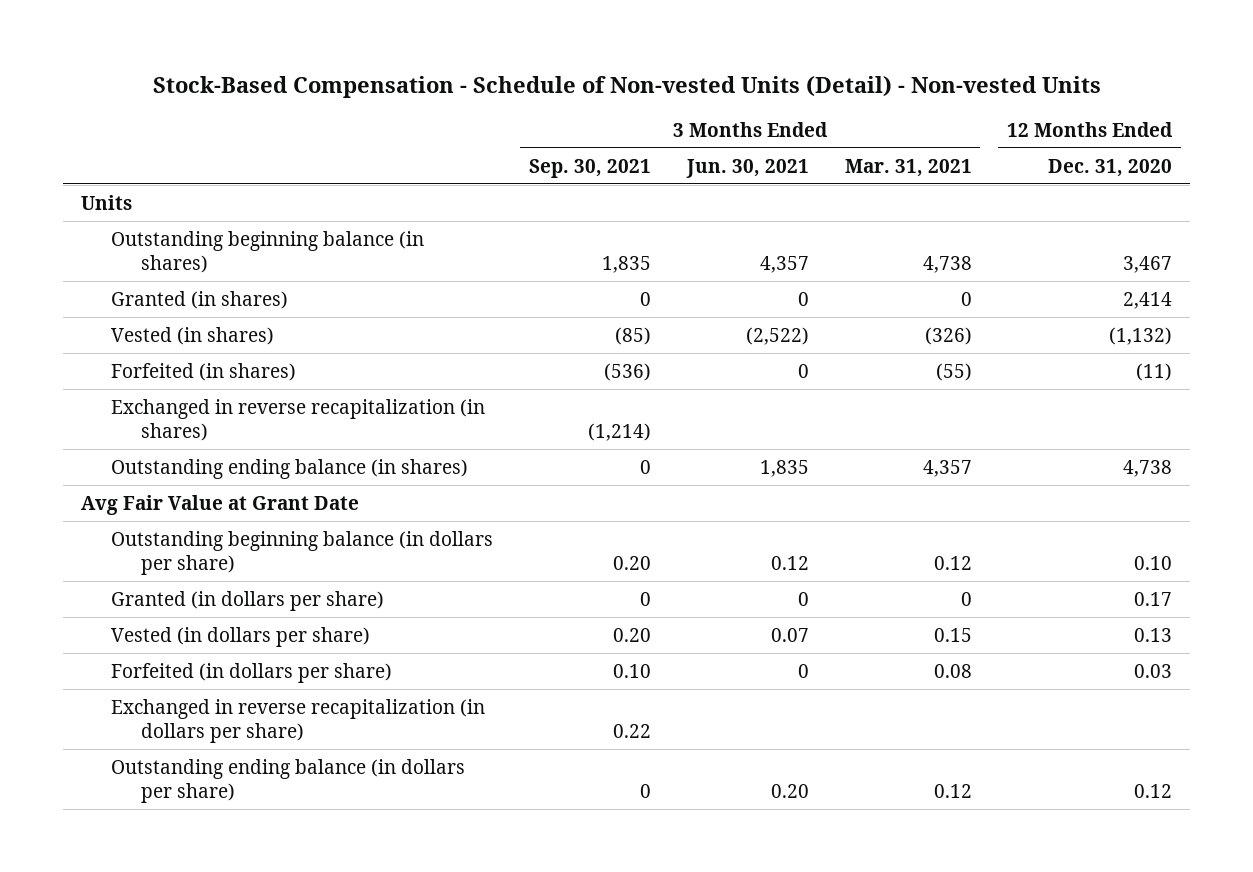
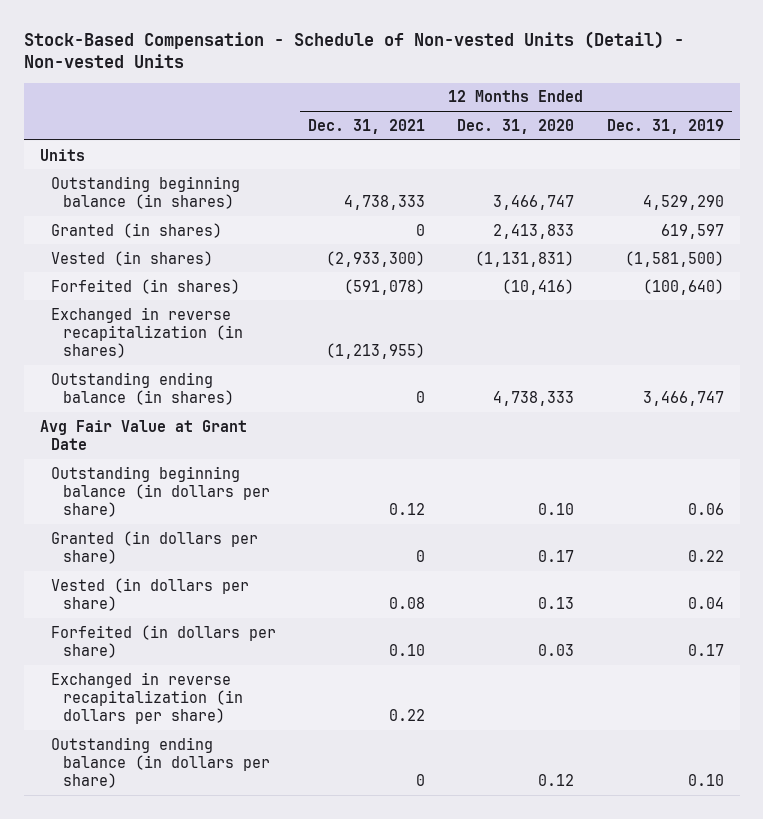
- | 3 Months Ended Sep. 30, 2021 | 3 Months Ended Jun. 30, 2021 | 3 Months Ended Mar. 31, 2021 | 12 Months Ended Dec. 31, 2020
+ | 12 Months Ended Dec. 31, 2021 | 12 Months Ended Dec. 31, 2020 | 12 Months Ended Dec. 31, 2019
- Outstanding beginning balance (in shares) | 1,835 | 4,357 | 4,738 | 3,467
- Granted (in shares) | 0 | 0 | 0 | 2,414
- Vested (in shares) | (85) | (2,522) | (326) | (1,132)
- Forfeited (in shares) | (536) | 0 | (55) | (11)
+ Outstanding beginning balance (in shares) | 4,738,333 | 3,466,747 | 4,529,290
+ Granted (in shares) | 0 | 2,413,833 | 619,597
+ Vested (in shares) | (2,933,300) | (1,131,831) | (1,581,500)
+ Forfeited (in shares) | (591,078) | (10,416) | (100,640)
- Outstanding ending balance (in shares) | 0 | 1,835 | 4,357 | 4,738
+ Outstanding ending balance (in shares) | 0 | 4,738,333 | 3,466,747

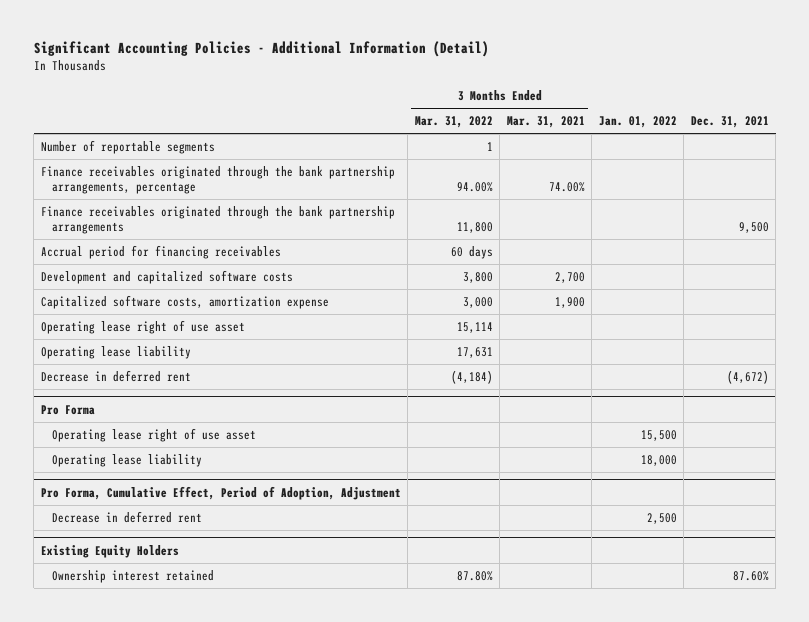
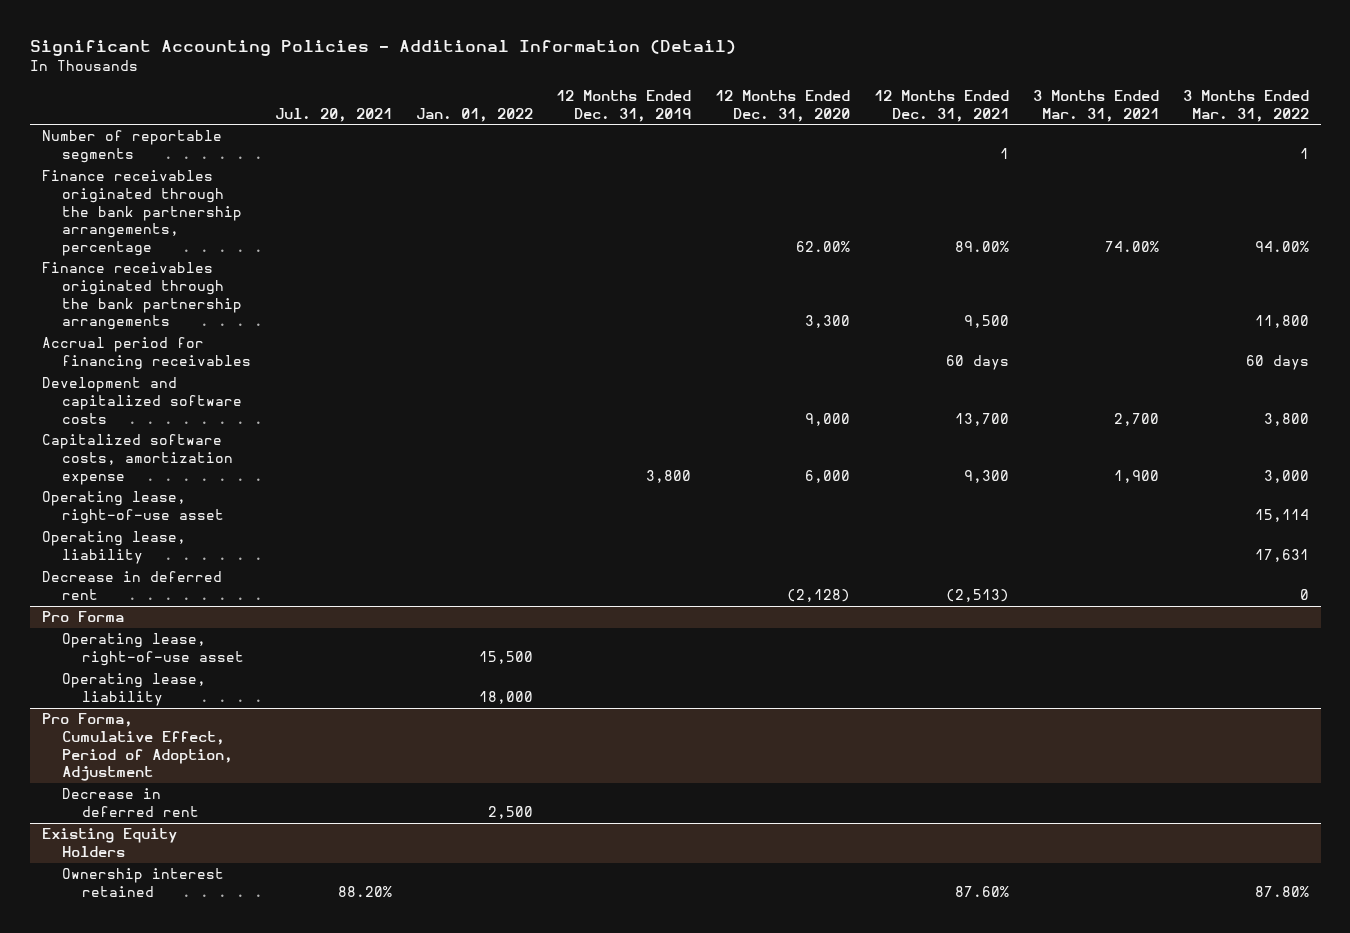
- | 3 Months Ended Mar. 31, 2022 | 3 Months Ended Mar. 31, 2021 | Jan. 01, 2022 | Dec. 31, 2021
+ | Jul. 20, 2021 | Jan. 01, 2022 | 12 Months Ended Dec. 31, 2019 | 12 Months Ended Dec. 31, 2020 | 12 Months Ended Dec. 31, 2021 | 3 Months Ended Mar. 31, 2021 | 3 Months Ended Mar. 31, 2022
- Operating lease right of use asset | 15,114 | | |
- Operating lease liability | 17,631 | | |
- Decrease in deferred rent | (4,184) | | | (4,672)
+ Operating lease, right-of-use asset | | | | | | | 15,114
+ Operating lease, liability | | | | | | | 17,631
+ Decrease in deferred rent | | | | (2,128) | (2,513) | | 0
@ Pro Forma
- Operating lease right of use asset | | | 15,500 |
- Operating lease liability | | | 18,000 |
+ Operating lease, right-of-use asset | | 15,500 | | | | |
+ Operating lease, liability | | 18,000 | | | | |

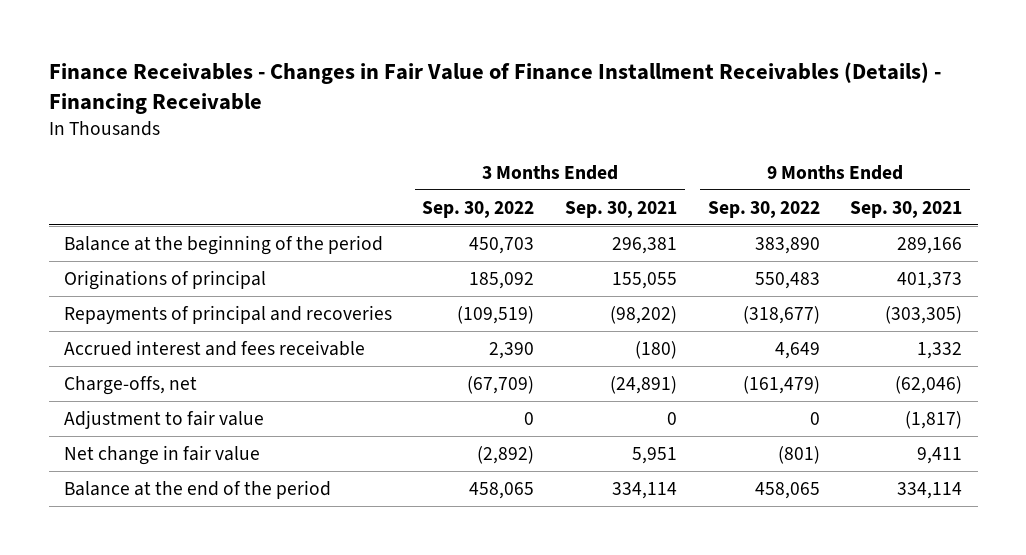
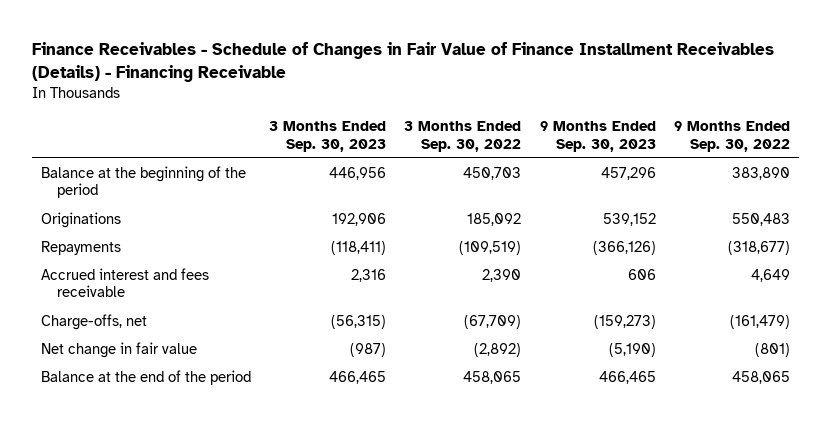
- Finance Receivables - Changes in Fair Value of Finance Installment Receivables (Details) - Financing Receivable
+ Finance Receivables - Schedule of Changes in Fair Value of Finance Installment Receivables (Details) - Financing Receivable
- | 3 Months Ended Sep. 30, 2022 | 3 Months Ended Sep. 30, 2021 | 9 Months Ended Sep. 30, 2022 | 9 Months Ended Sep. 30, 2021
+ | 3 Months Ended Sep. 30, 2023 | 3 Months Ended Sep. 30, 2022 | 9 Months Ended Sep. 30, 2023 | 9 Months Ended Sep. 30, 2022
- Originations of principal | 185,092 | 155,055 | 550,483 | 401,373
- Repayments of principal and recoveries | (109,519) | (98,202) | (318,677) | (303,305)
+ Originations | 192,906 | 185,092 | 539,152 | 550,483
+ Repayments | (118,411) | (109,519) | (366,126) | (318,677)
- Adjustment to fair value | 0 | 0 | 0 | (1,817)

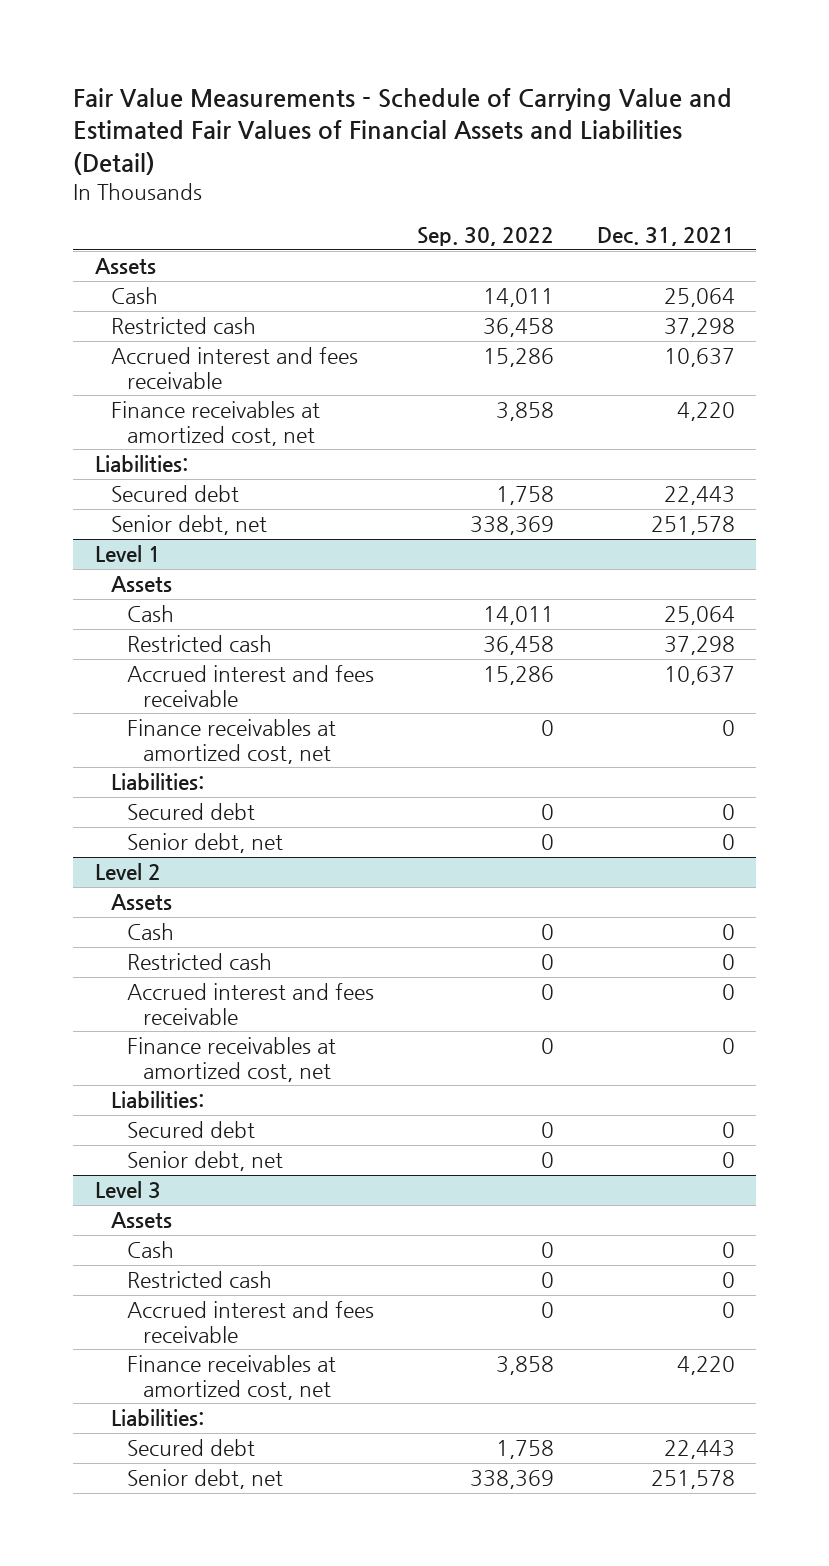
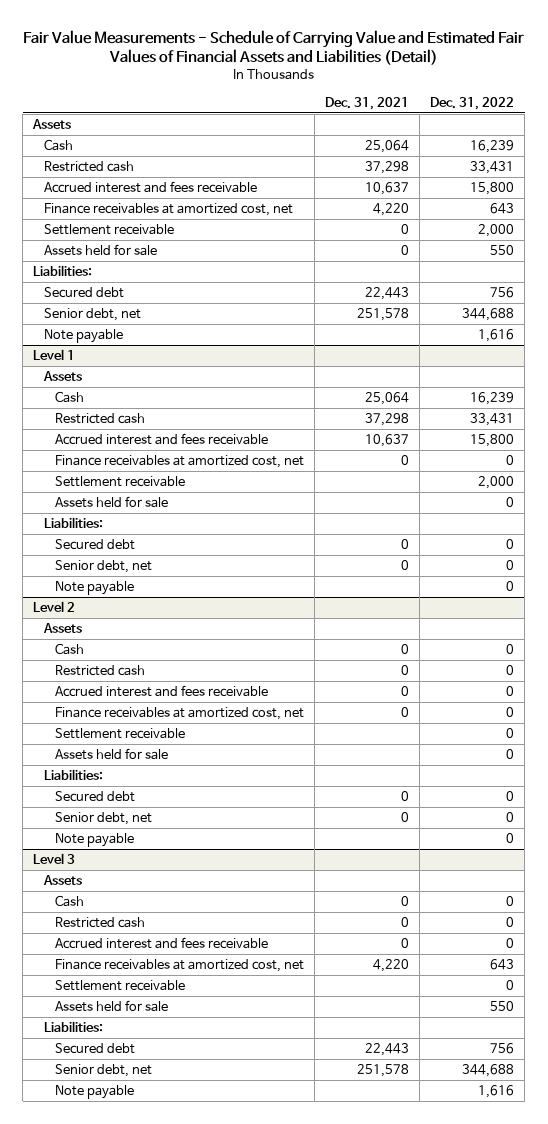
- | Sep. 30, 2022 | Dec. 31, 2021
+ | Dec. 31, 2021 | Dec. 31, 2022
+ Settlement receivable | 0 | 2,000
+ Assets held for sale | 0 | 550
+ Note payable | | 1,616
@ Level 1
+ Settlement receivable | | 2,000
+ Assets held for sale | | 0
+ Note payable | | 0
@ Level 2
+ Settlement receivable | | 0
+ Assets held for sale | | 0
+ Note payable | | 0
@ Level 3
+ Settlement receivable | | 0
+ Assets held for sale | | 550
+ Note payable | | 1,616

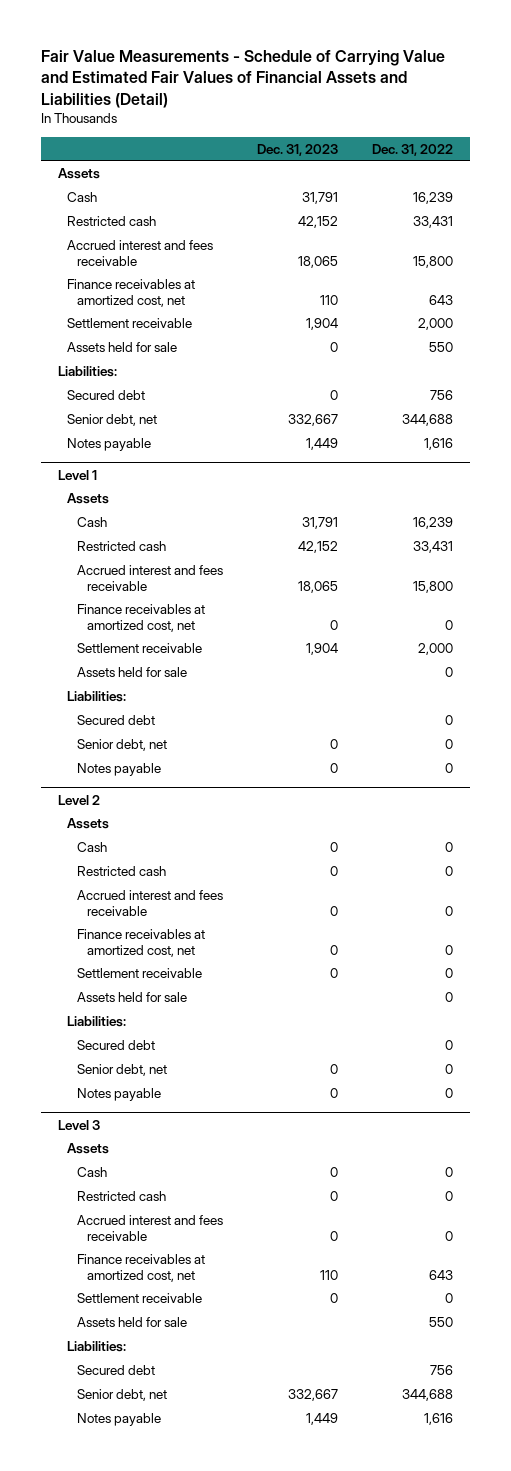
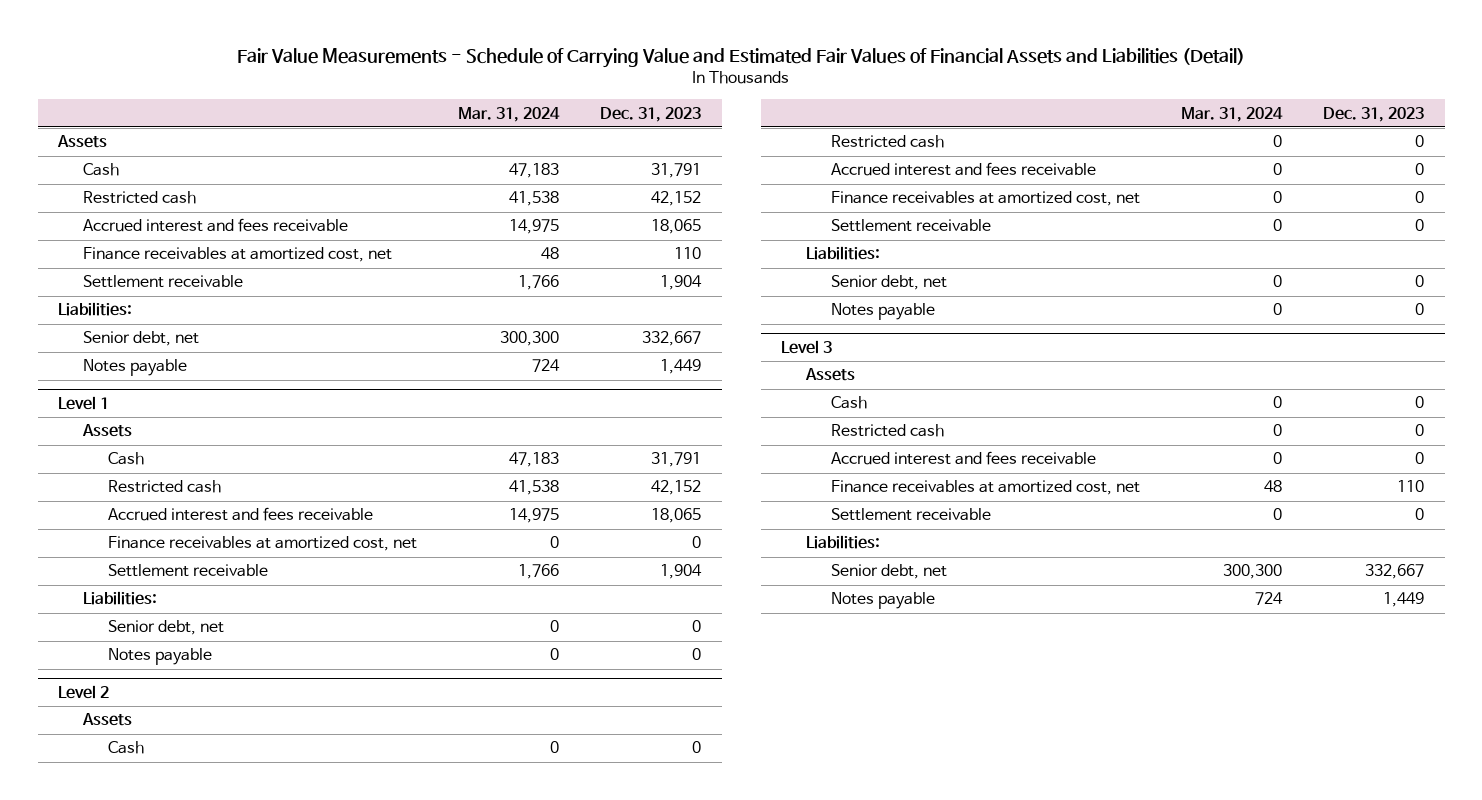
- | Dec. 31, 2023 | Dec. 31, 2022
+ | Mar. 31, 2024 | Dec. 31, 2023
- Assets held for sale | 0 | 550
- Secured debt | 0 | 756
@ Level 1
- Assets held for sale | | 0
- Secured debt | | 0
@ Level 2
- Assets held for sale | | 0
- Secured debt | | 0
@ Level 3
- Assets held for sale | | 550
- Secured debt | | 756

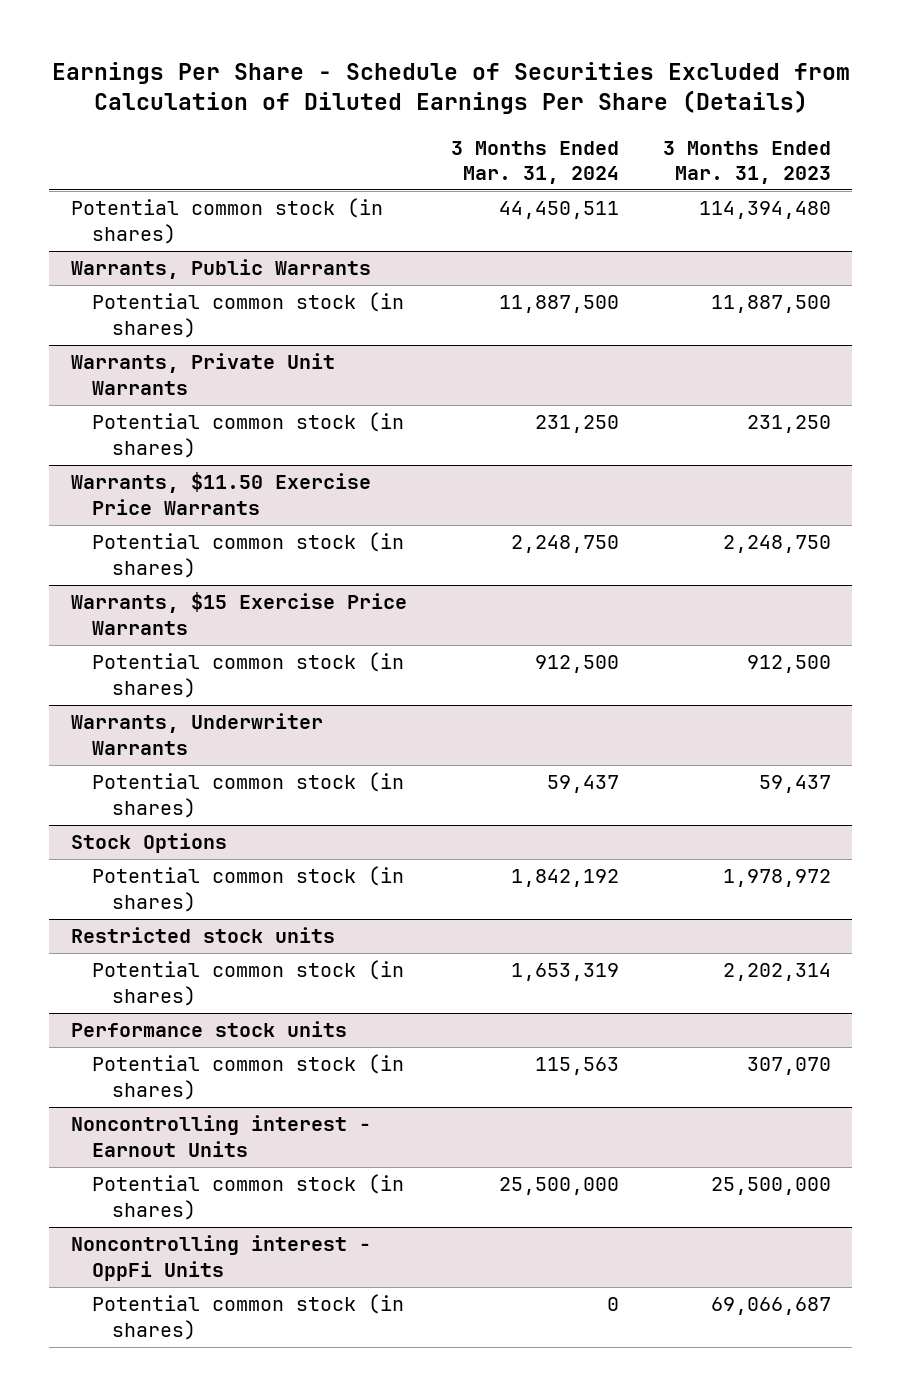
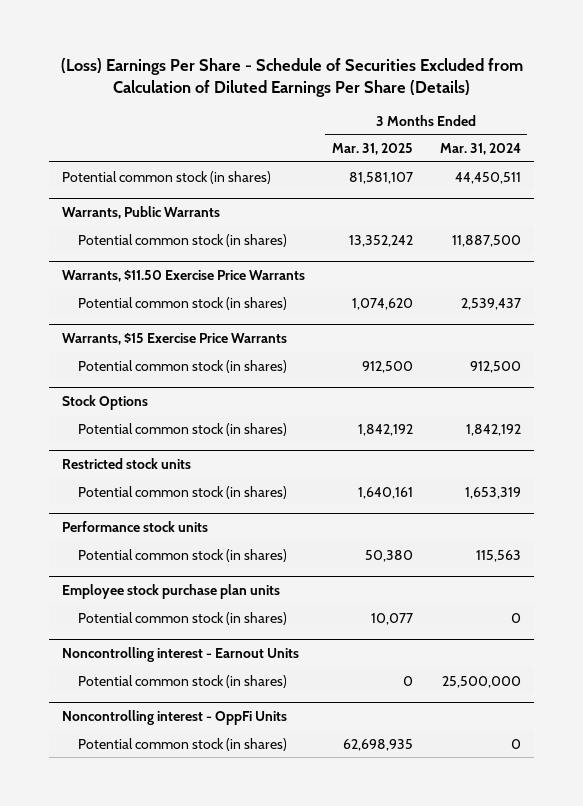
- Earnings Per Share - Schedule of Securities Excluded from Calculation of Diluted Earnings Per Share (Details)
+ (Loss) Earnings Per Share - Schedule of Securities Excluded from Calculation of Diluted Earnings Per Share (Details)
- | 3 Months Ended Mar. 31, 2024 | 3 Months Ended Mar. 31, 2023
+ | 3 Months Ended Mar. 31, 2025 | 3 Months Ended Mar. 31, 2024
- Warrants, Private Unit Warrants
- Potential common stock (in shares) | 231,250 | 231,250
@ Warrants, $11.50 Exercise Price Warrants
- Potential common stock (in shares) | 2,248,750 | 2,248,750
+ Potential common stock (in shares) | 1,074,620 | 2,539,437
- Warrants, Underwriter Warrants
- Potential common stock (in shares) | 59,437 | 59,437
+ Employee stock purchase plan units
+ Potential common stock (in shares) | 10,077 | 0

